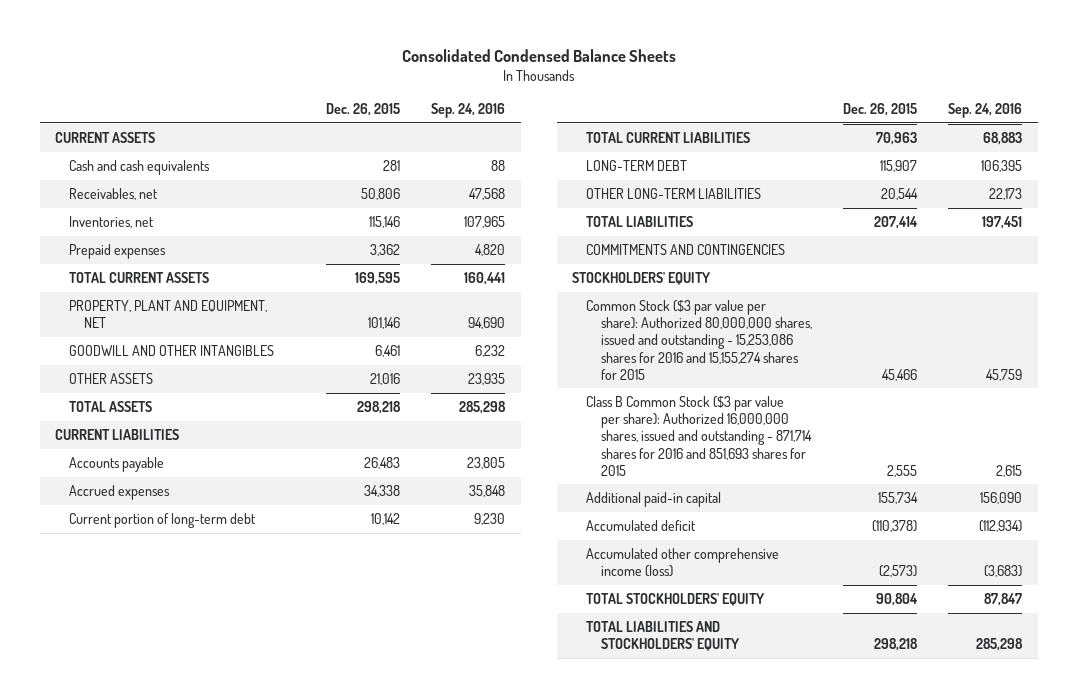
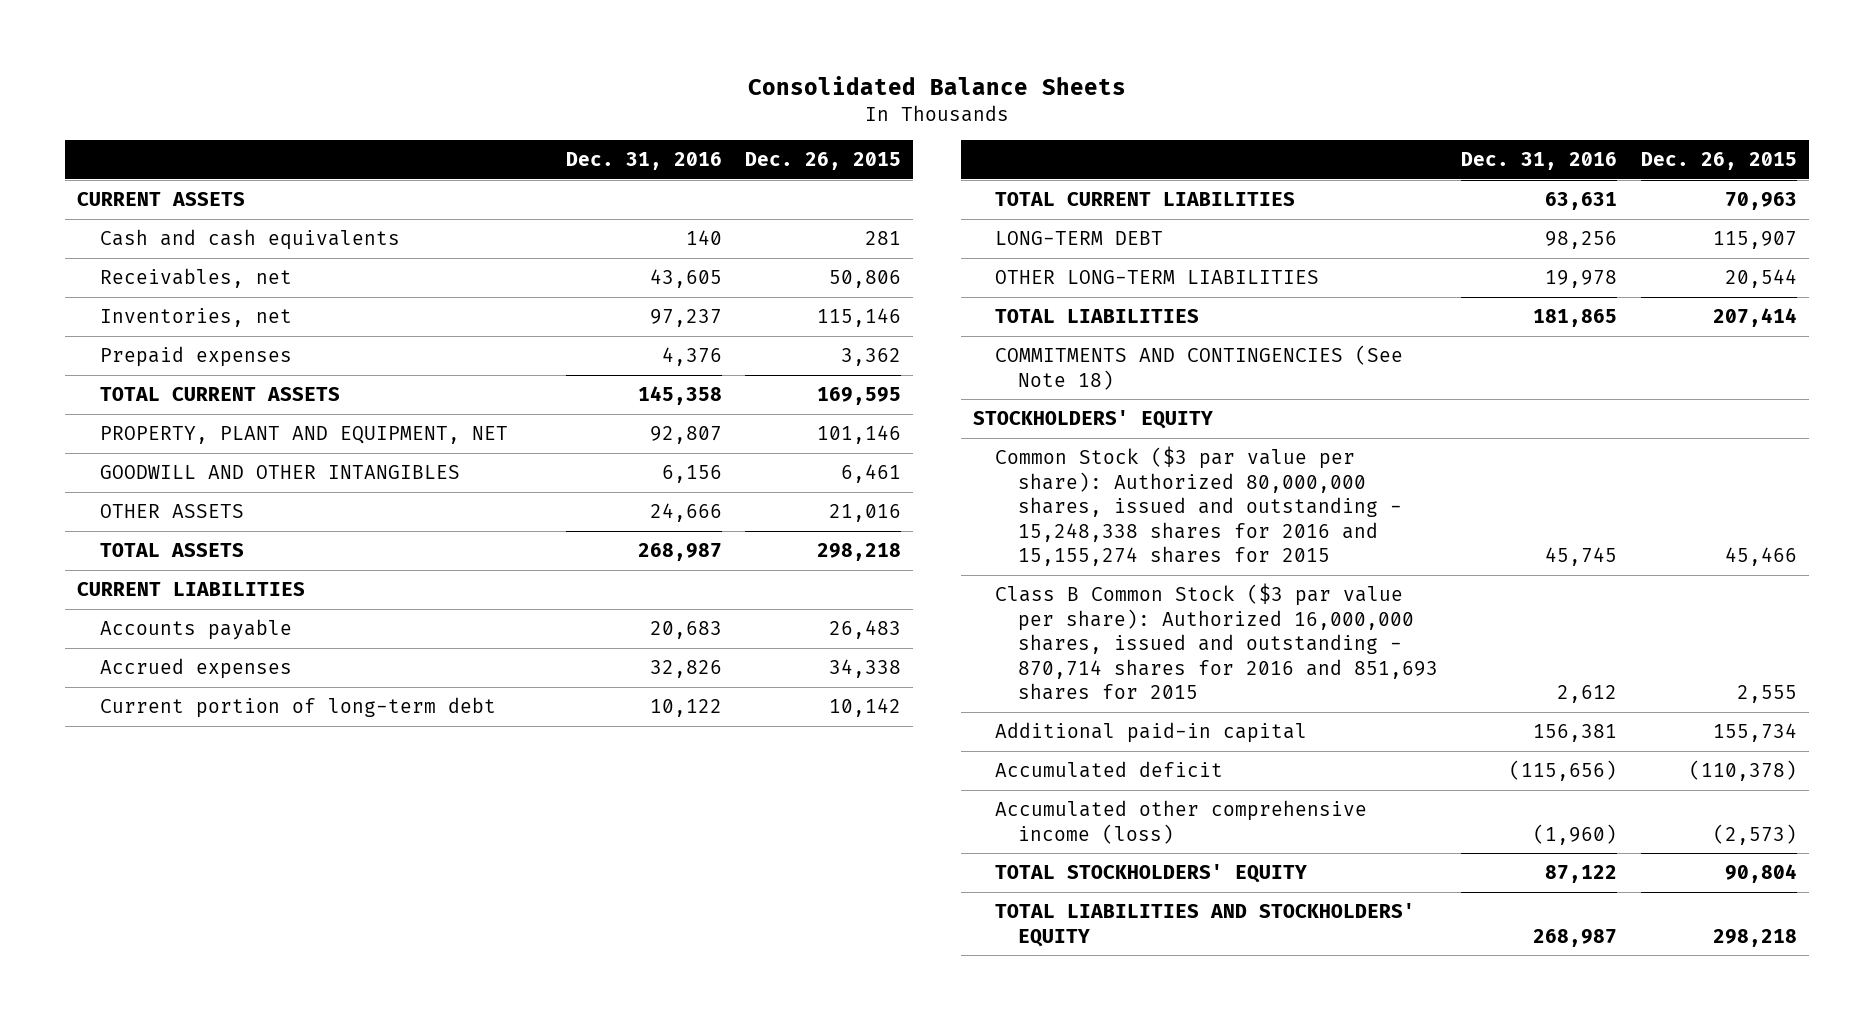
- Consolidated Condensed Balance Sheets
+ Consolidated Balance Sheets
- | Dec. 26, 2015 | Sep. 24, 2016
+ | Dec. 31, 2016 | Dec. 26, 2015
- COMMITMENTS AND CONTINGENCIES
+ COMMITMENTS AND CONTINGENCIES (See Note 18)
- Common Stock ($3 par value per share): Authorized 80,000,000 shares, issued and outstanding - 15,253,086 shares for 2016 and 15,155,274 shares for 2015 | 45,466 | 45,759
- Class B Common Stock ($3 par value per share): Authorized 16,000,000 shares, issued and outstanding - 871,714 shares for 2016 and 851,693 shares for 2015 | 2,555 | 2,615
+ Common Stock ($3 par value per share): Authorized 80,000,000 shares, issued and outstanding - 15,248,338 shares for 2016 and 15,155,274 shares for 2015 | 45,745 | 45,466
+ Class B Common Stock ($3 par value per share): Authorized 16,000,000 shares, issued and outstanding - 870,714 shares for 2016 and 851,693 shares for 2015 | 2,612 | 2,555

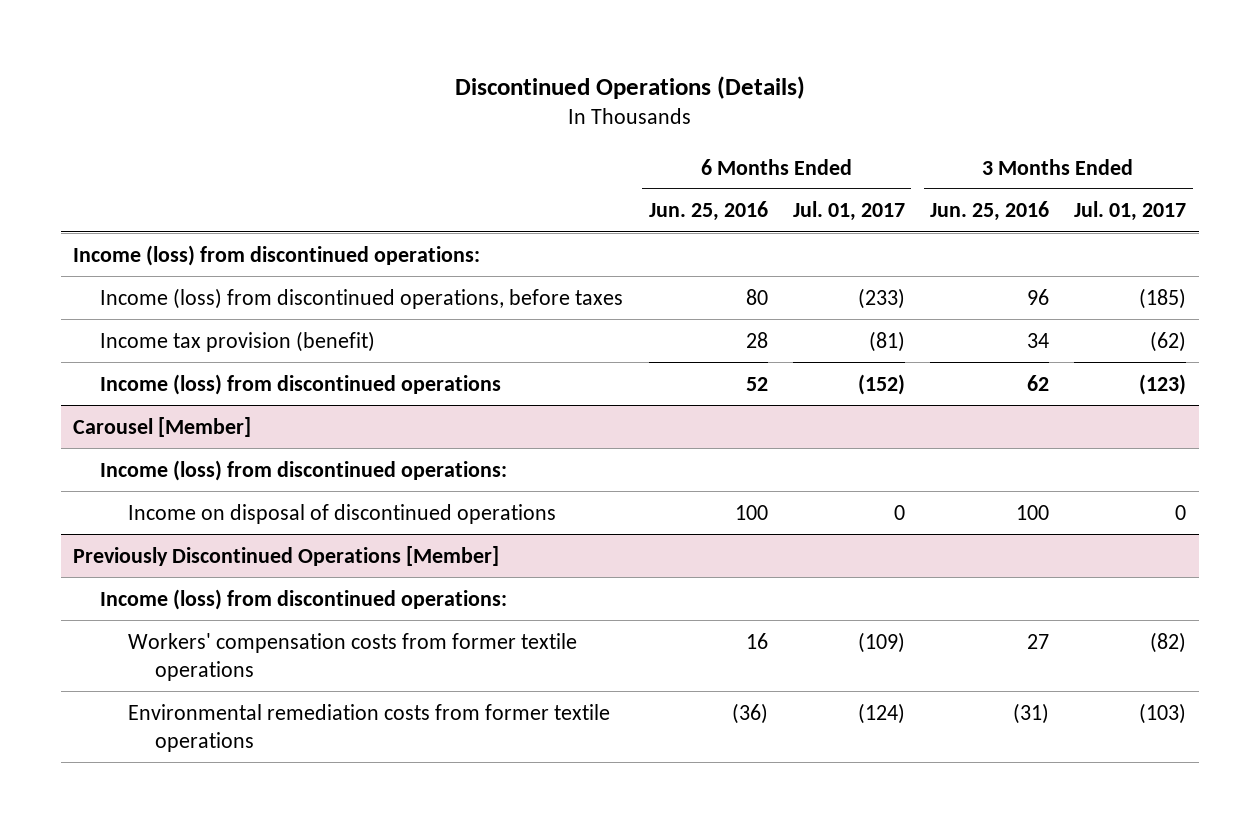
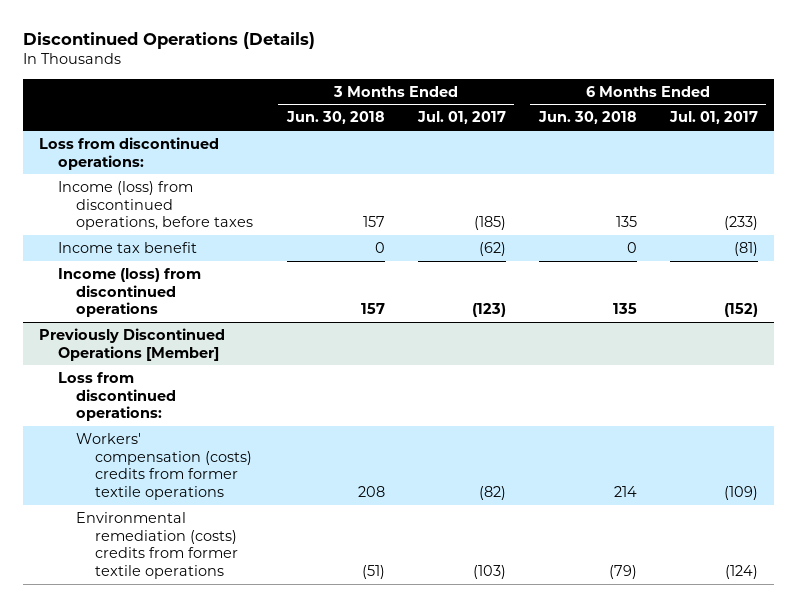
- | 6 Months Ended Jun. 25, 2016 | 6 Months Ended Jul. 01, 2017 | 3 Months Ended Jun. 25, 2016 | 3 Months Ended Jul. 01, 2017
+ | 3 Months Ended Jun. 30, 2018 | 3 Months Ended Jul. 01, 2017 | 6 Months Ended Jun. 30, 2018 | 6 Months Ended Jul. 01, 2017
- Income (loss) from discontinued operations:
+ Loss from discontinued operations:
- Income tax provision (benefit) | 28 | (81) | 34 | (62)
+ Income tax benefit | 0 | (62) | 0 | (81)
- Carousel [Member]
- Income (loss) from discontinued operations:
- Income on disposal of discontinued operations | 100 | 0 | 100 | 0
@ Previously Discontinued Operations [Member]
- Income (loss) from discontinued operations:
- Workers' compensation costs from former textile operations | 16 | (109) | 27 | (82)
- Environmental remediation costs from former textile operations | (36) | (124) | (31) | (103)
+ Loss from discontinued operations:
+ Workers' compensation (costs) credits from former textile operations | 208 | (82) | 214 | (109)
+ Environmental remediation (costs) credits from former textile operations | (51) | (103) | (79) | (124)

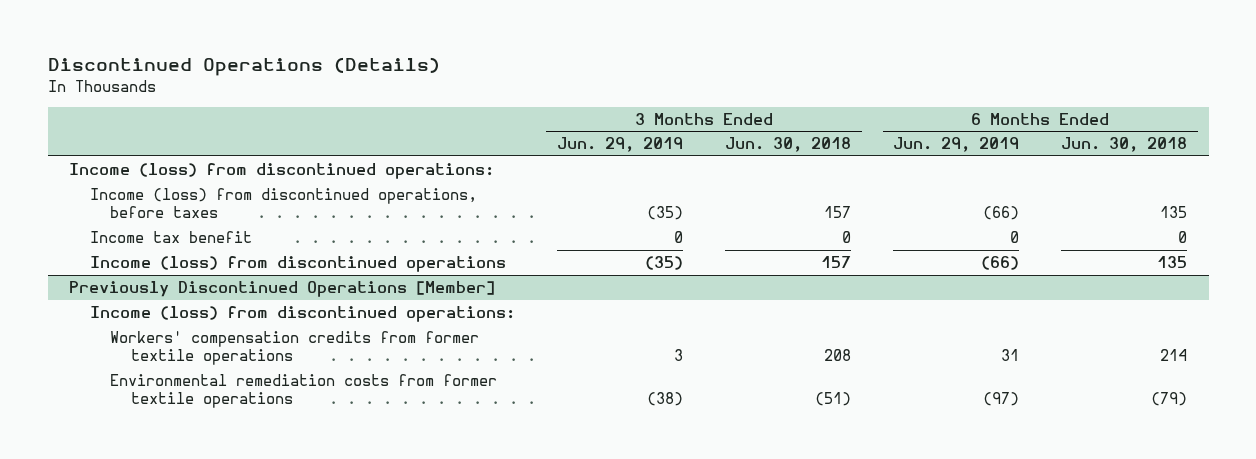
- | 3 Months Ended Jun. 30, 2018 | 3 Months Ended Jul. 01, 2017 | 6 Months Ended Jun. 30, 2018 | 6 Months Ended Jul. 01, 2017
+ | 3 Months Ended Jun. 29, 2019 | 3 Months Ended Jun. 30, 2018 | 6 Months Ended Jun. 29, 2019 | 6 Months Ended Jun. 30, 2018
- Loss from discontinued operations:
+ Income (loss) from discontinued operations:
@ Previously Discontinued Operations [Member]
- Loss from discontinued operations:
- Workers' compensation (costs) credits from former textile operations | 208 | (82) | 214 | (109)
- Environmental remediation (costs) credits from former textile operations | (51) | (103) | (79) | (124)
+ Income (loss) from discontinued operations:
+ Workers' compensation credits from former textile operations | 3 | 208 | 31 | 214
+ Environmental remediation costs from former textile operations | (38) | (51) | (97) | (79)

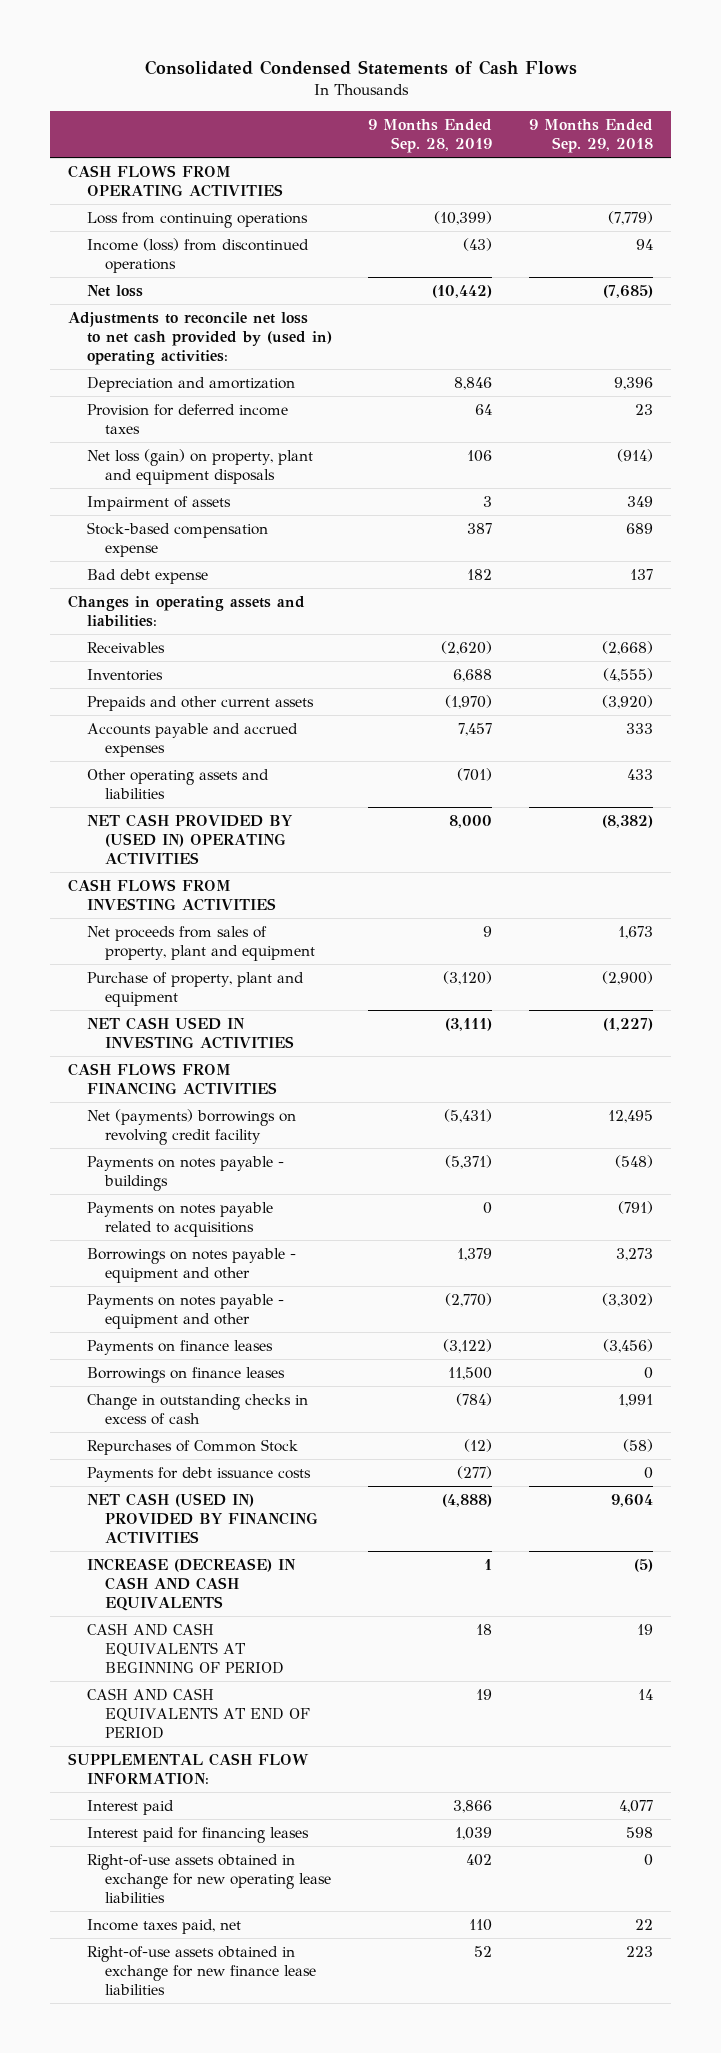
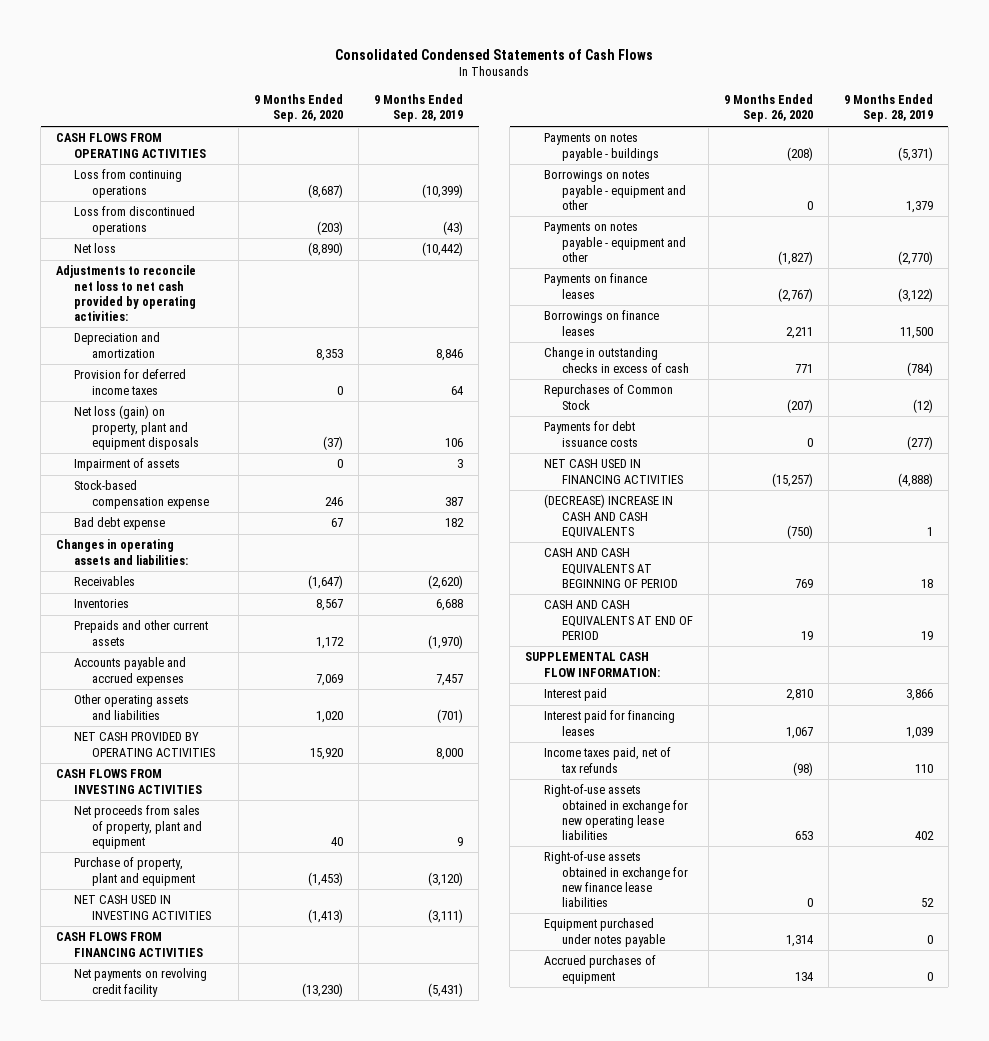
- | 9 Months Ended Sep. 28, 2019 | 9 Months Ended Sep. 29, 2018
+ | 9 Months Ended Sep. 26, 2020 | 9 Months Ended Sep. 28, 2019
- Income (loss) from discontinued operations | (43) | 94
+ Loss from discontinued operations | (203) | (43)
- Adjustments to reconcile net loss to net cash provided by (used in) operating activities:
+ Adjustments to reconcile net loss to net cash provided by operating activities:
- NET CASH PROVIDED BY (USED IN) OPERATING ACTIVITIES | 8,000 | (8,382)
+ NET CASH PROVIDED BY OPERATING ACTIVITIES | 15,920 | 8,000
- Net (payments) borrowings on revolving credit facility | (5,431) | 12,495
+ Net payments on revolving credit facility | (13,230) | (5,431)
- Payments on notes payable related to acquisitions | 0 | (791)
- NET CASH (USED IN) PROVIDED BY FINANCING ACTIVITIES | (4,888) | 9,604
- INCREASE (DECREASE) IN CASH AND CASH EQUIVALENTS | 1 | (5)
+ NET CASH USED IN FINANCING ACTIVITIES | (15,257) | (4,888)
+ (DECREASE) INCREASE IN CASH AND CASH EQUIVALENTS | (750) | 1
+ Income taxes paid, net of tax refunds | (98) | 110
- Income taxes paid, net | 110 | 22
+ Equipment purchased under notes payable | 1,314 | 0
+ Accrued purchases of equipment | 134 | 0

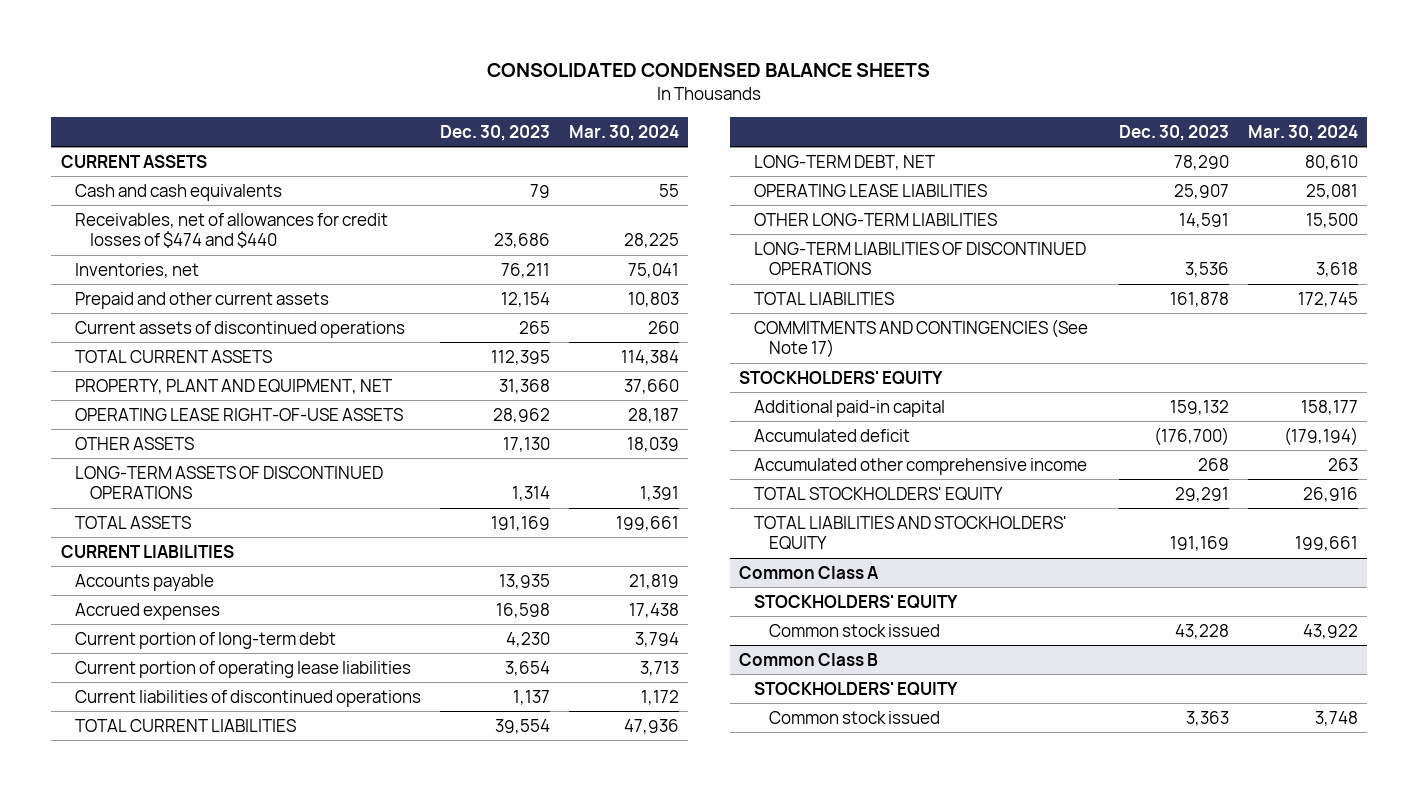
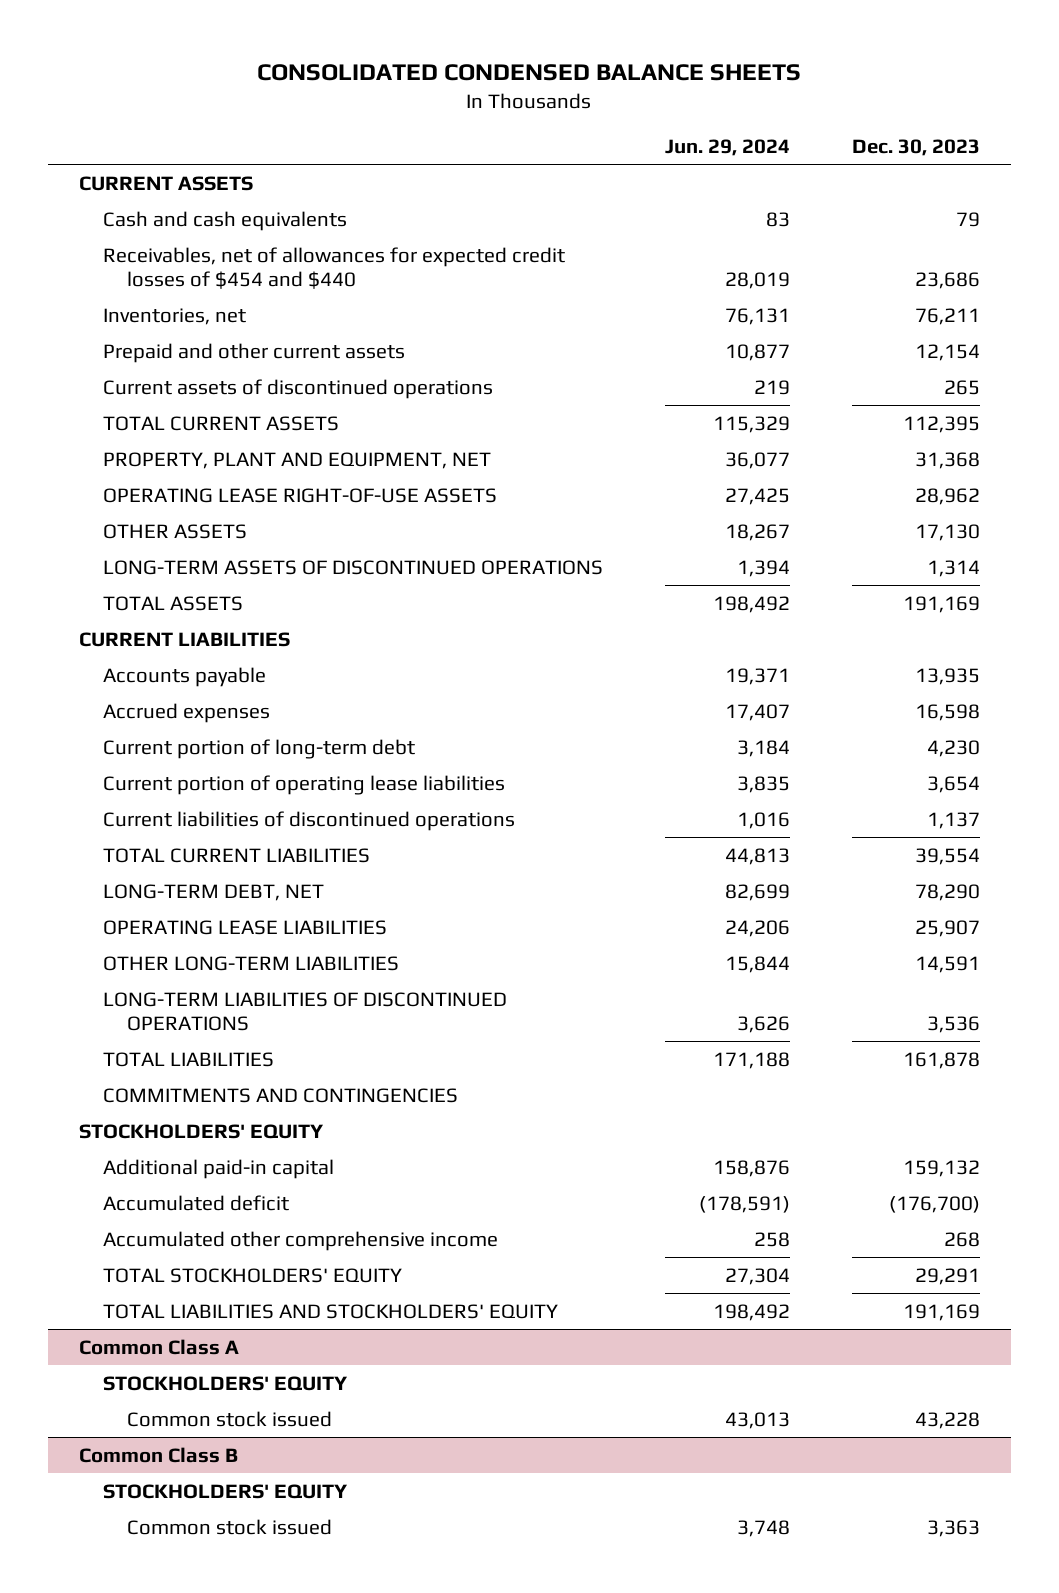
- | Dec. 30, 2023 | Mar. 30, 2024
+ | Jun. 29, 2024 | Dec. 30, 2023
- Receivables, net of allowances for credit losses of $474 and $440 | 23,686 | 28,225
+ Receivables, net of allowances for expected credit losses of $454 and $440 | 28,019 | 23,686
- COMMITMENTS AND CONTINGENCIES (See Note 17)
+ COMMITMENTS AND CONTINGENCIES

